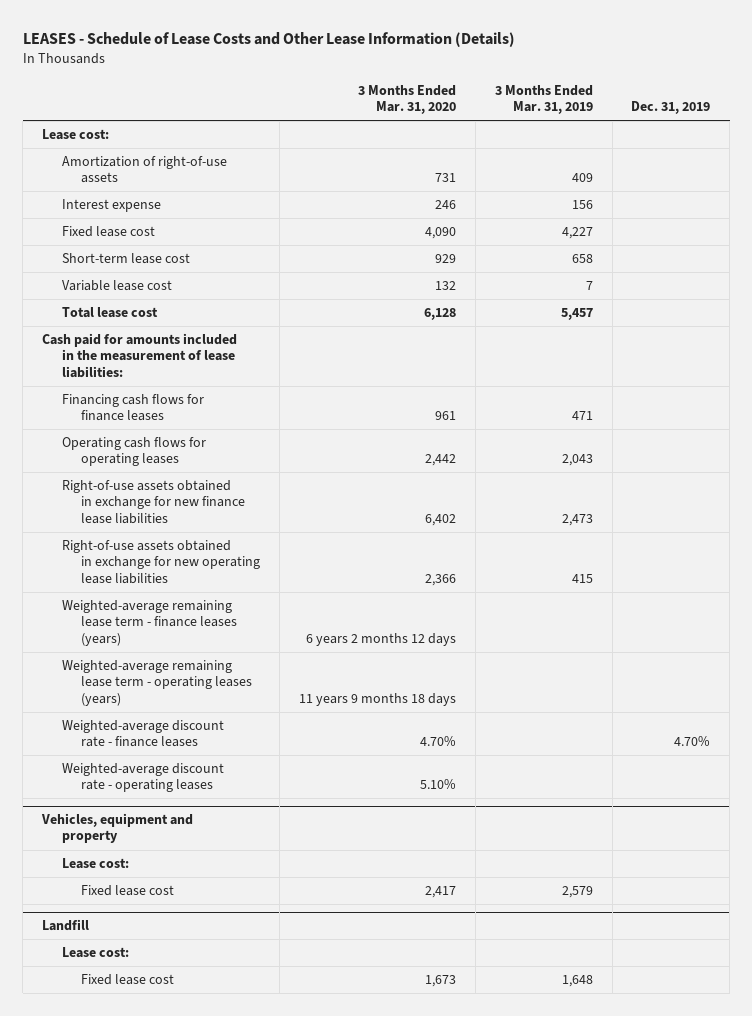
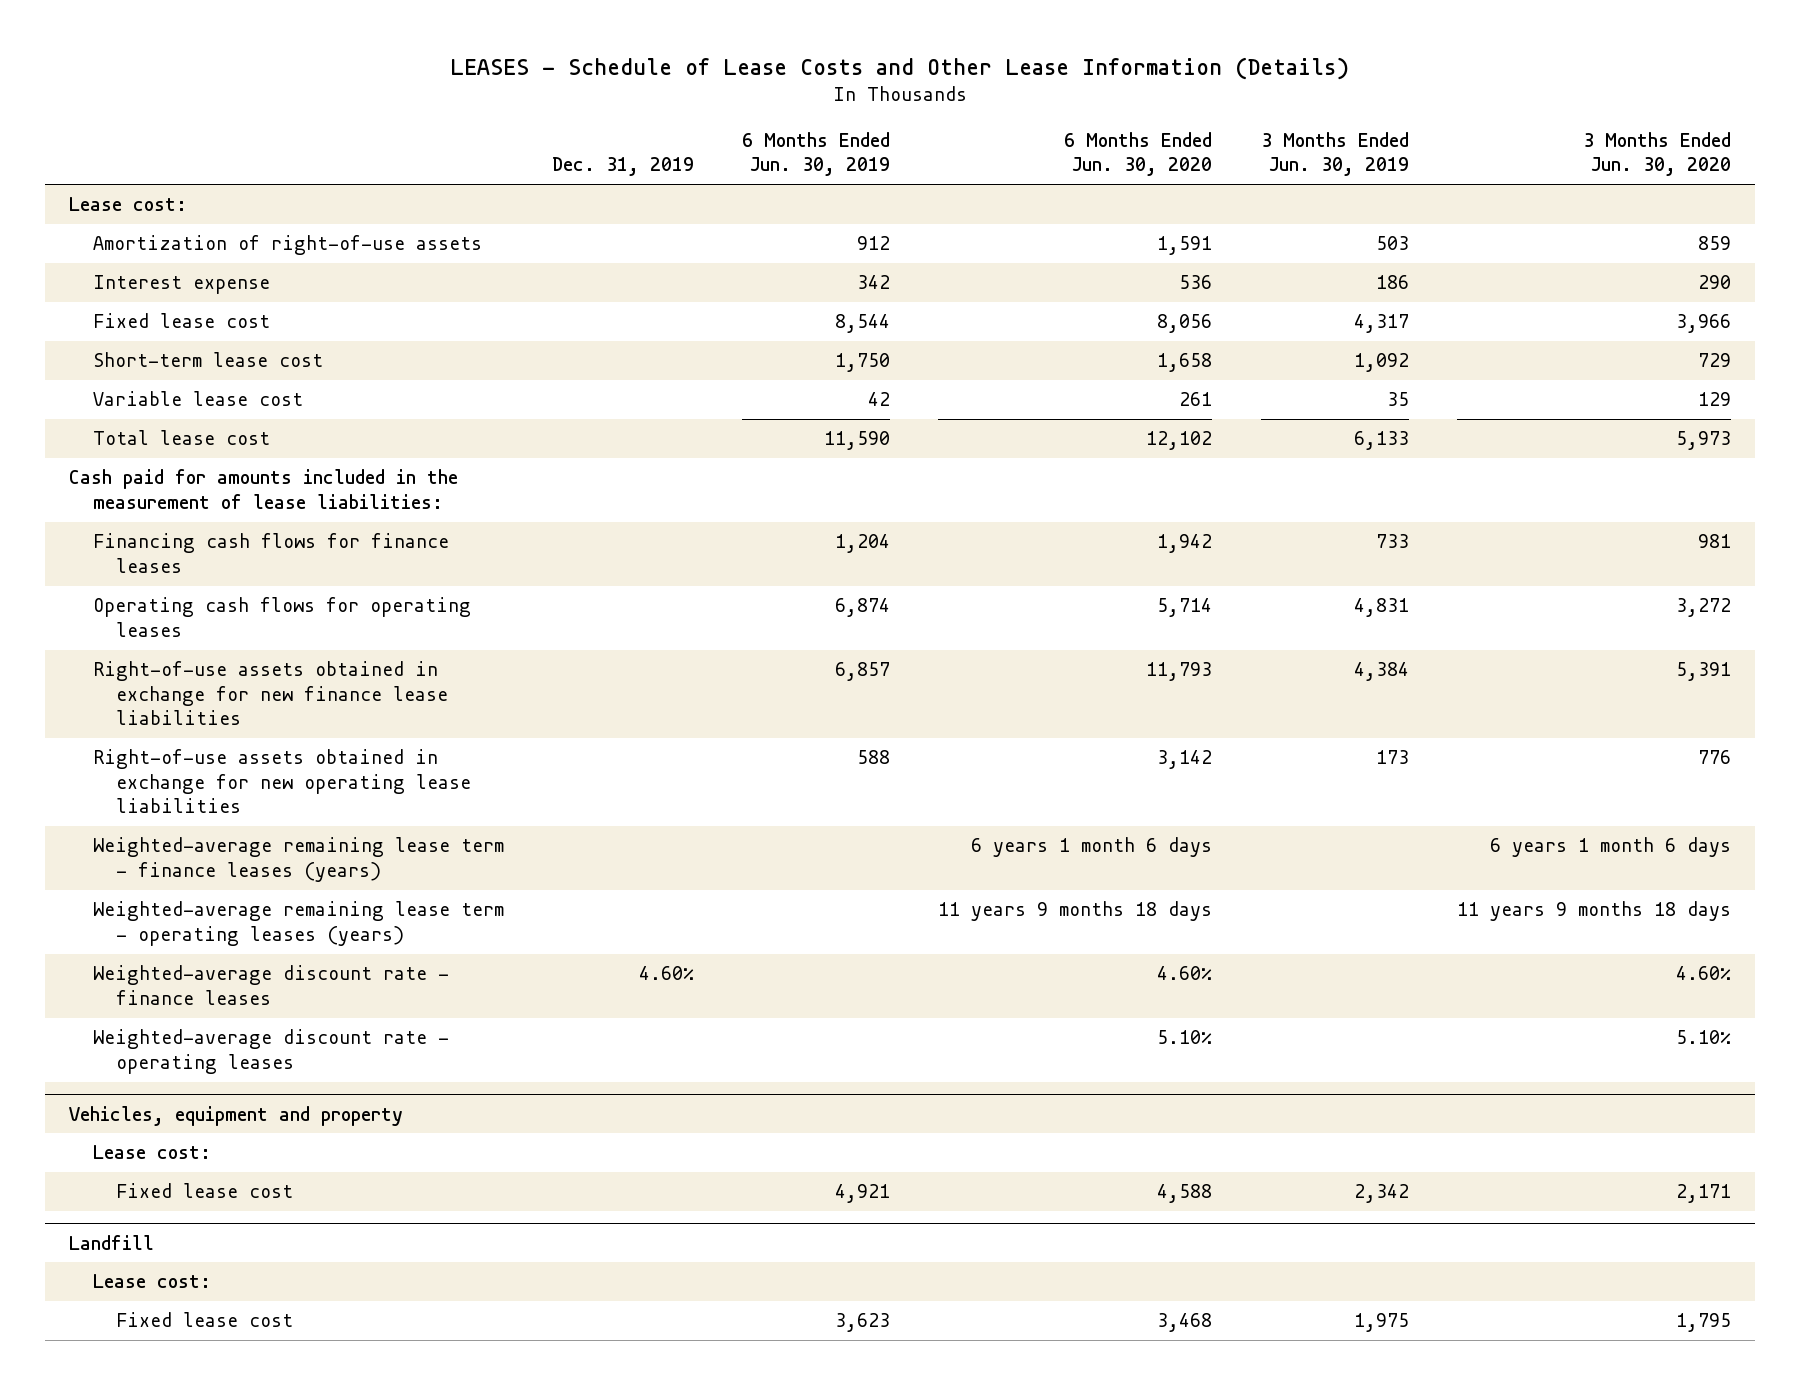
- | 3 Months Ended Mar. 31, 2020 | 3 Months Ended Mar. 31, 2019 | Dec. 31, 2019
+ | Dec. 31, 2019 | 6 Months Ended Jun. 30, 2019 | 6 Months Ended Jun. 30, 2020 | 3 Months Ended Jun. 30, 2019 | 3 Months Ended Jun. 30, 2020
- Weighted-average discount rate - finance leases | 4.70% | | 4.70%
+ Weighted-average discount rate - finance leases | 4.60% | | 4.60% | | 4.60%

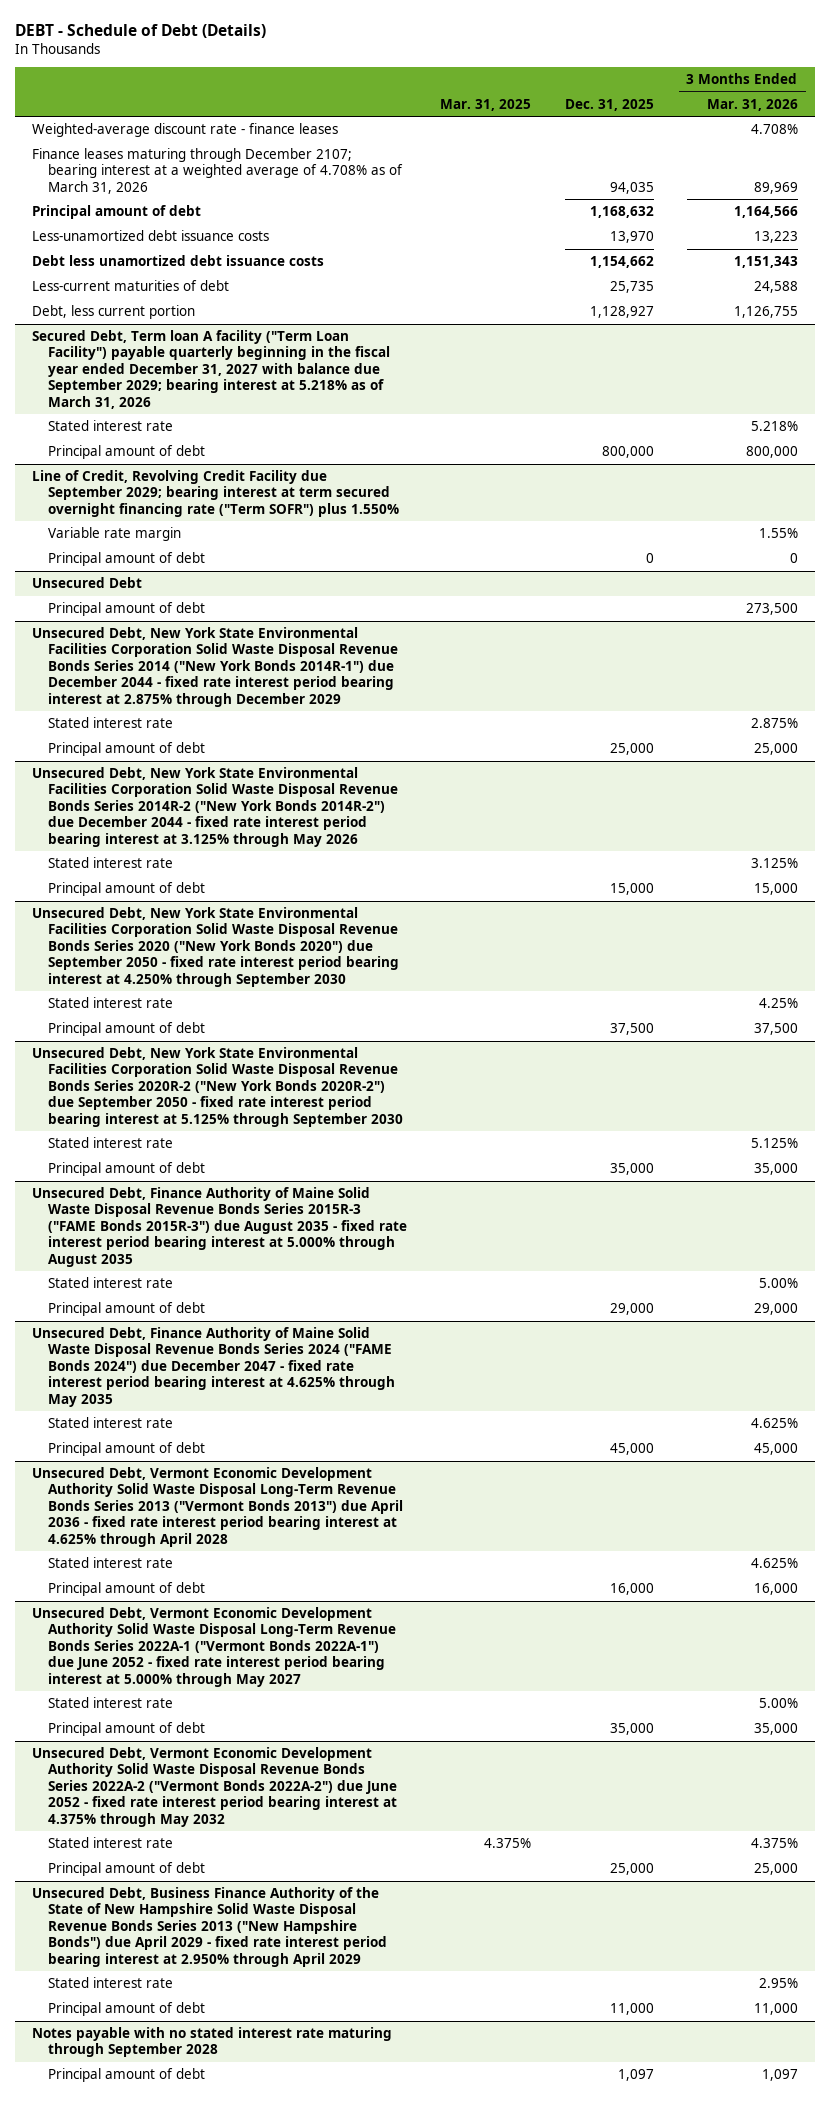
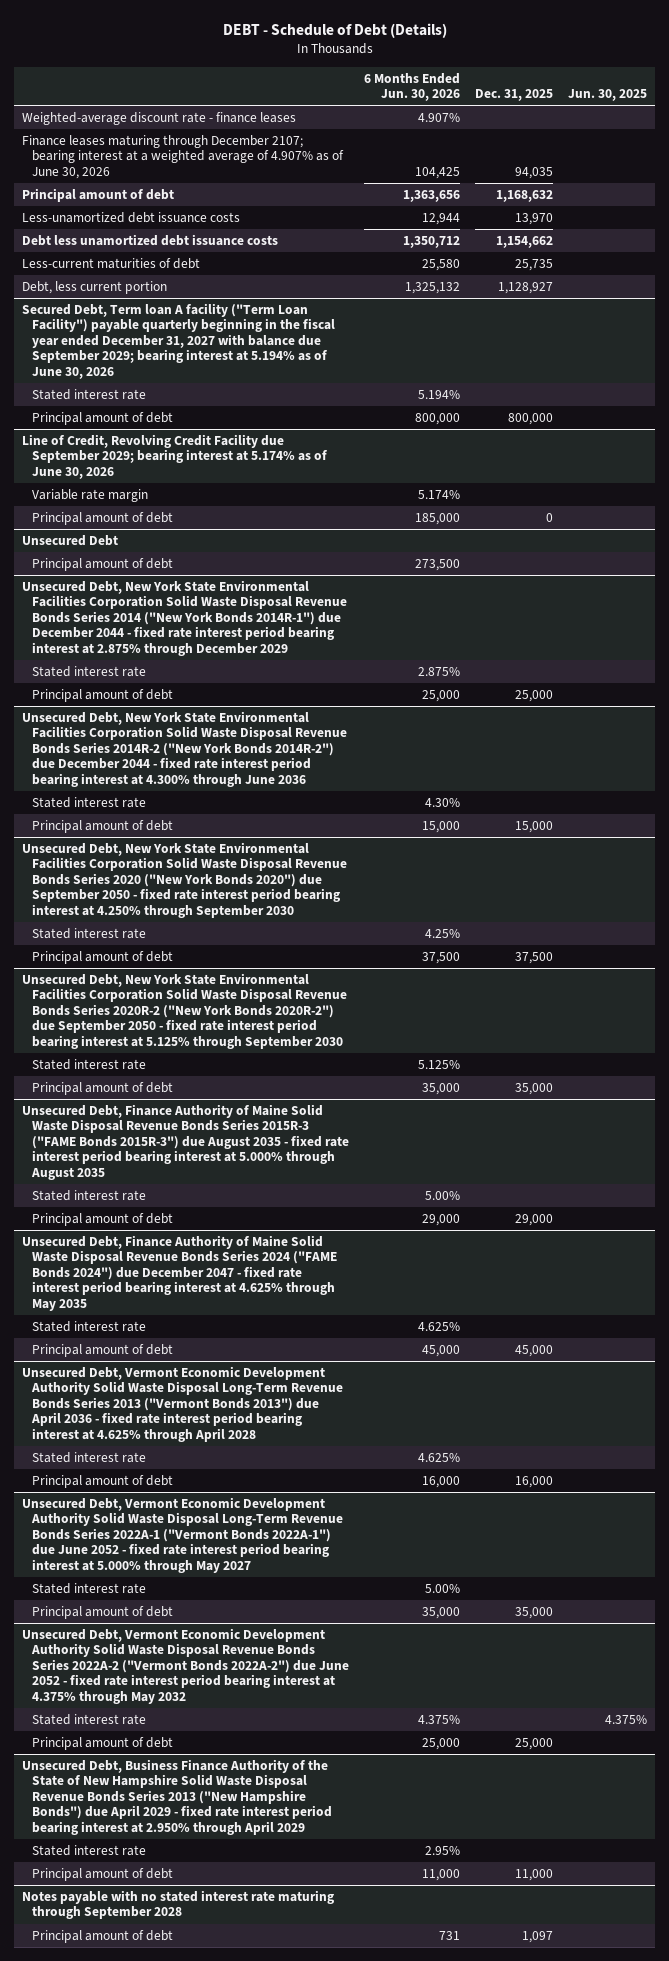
- | Mar. 31, 2025 | Dec. 31, 2025 | 3 Months Ended Mar. 31, 2026
+ | 6 Months Ended Jun. 30, 2026 | Dec. 31, 2025 | Jun. 30, 2025
- Finance leases maturing through December 2107; bearing interest at a weighted average of 4.708% as of March 31, 2026 | | 94,035 | 89,969
+ Finance leases maturing through December 2107; bearing interest at a weighted average of 4.907% as of June 30, 2026 | 104,425 | 94,035 |
- Secured Debt, Term loan A facility ("Term Loan Facility") payable quarterly beginning in the fiscal year ended December 31, 2027 with balance due September 2029; bearing interest at 5.218% as of March 31, 2026
+ Secured Debt, Term loan A facility ("Term Loan Facility") payable quarterly beginning in the fiscal year ended December 31, 2027 with balance due September 2029; bearing interest at 5.194% as of June 30, 2026
- Line of Credit, Revolving Credit Facility due September 2029; bearing interest at term secured overnight financing rate ("Term SOFR") plus 1.550%
- Variable rate margin | | | 1.55%
- Principal amount of debt | | 0 | 0
+ Line of Credit, Revolving Credit Facility due September 2029; bearing interest at 5.174% as of June 30, 2026
+ Variable rate margin | 5.174% | |
+ Principal amount of debt | 185,000 | 0 |
- Unsecured Debt, New York State Environmental Facilities Corporation Solid Waste Disposal Revenue Bonds Series 2014R-2 ("New York Bonds 2014R-2") due December 2044 - fixed rate interest period bearing interest at 3.125% through May 2026
+ Unsecured Debt, New York State Environmental Facilities Corporation Solid Waste Disposal Revenue Bonds Series 2014R-2 ("New York Bonds 2014R-2") due December 2044 - fixed rate interest period bearing interest at 4.300% through June 2036

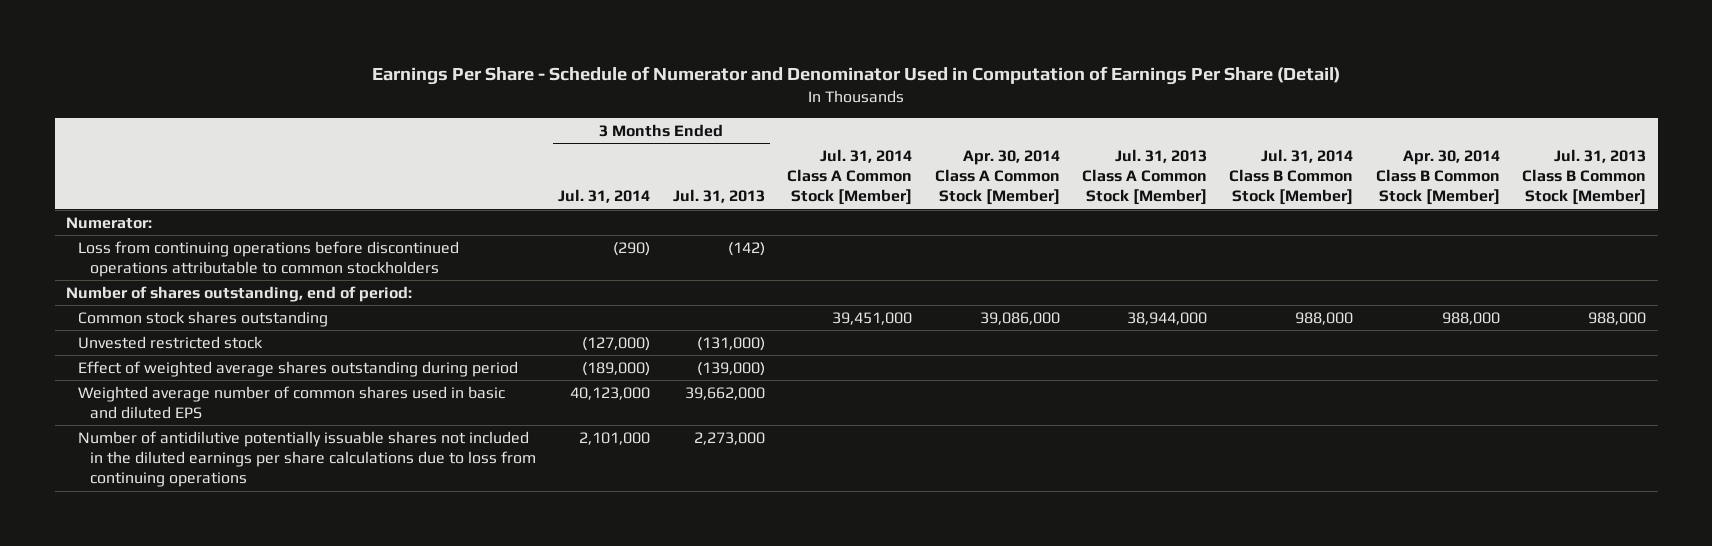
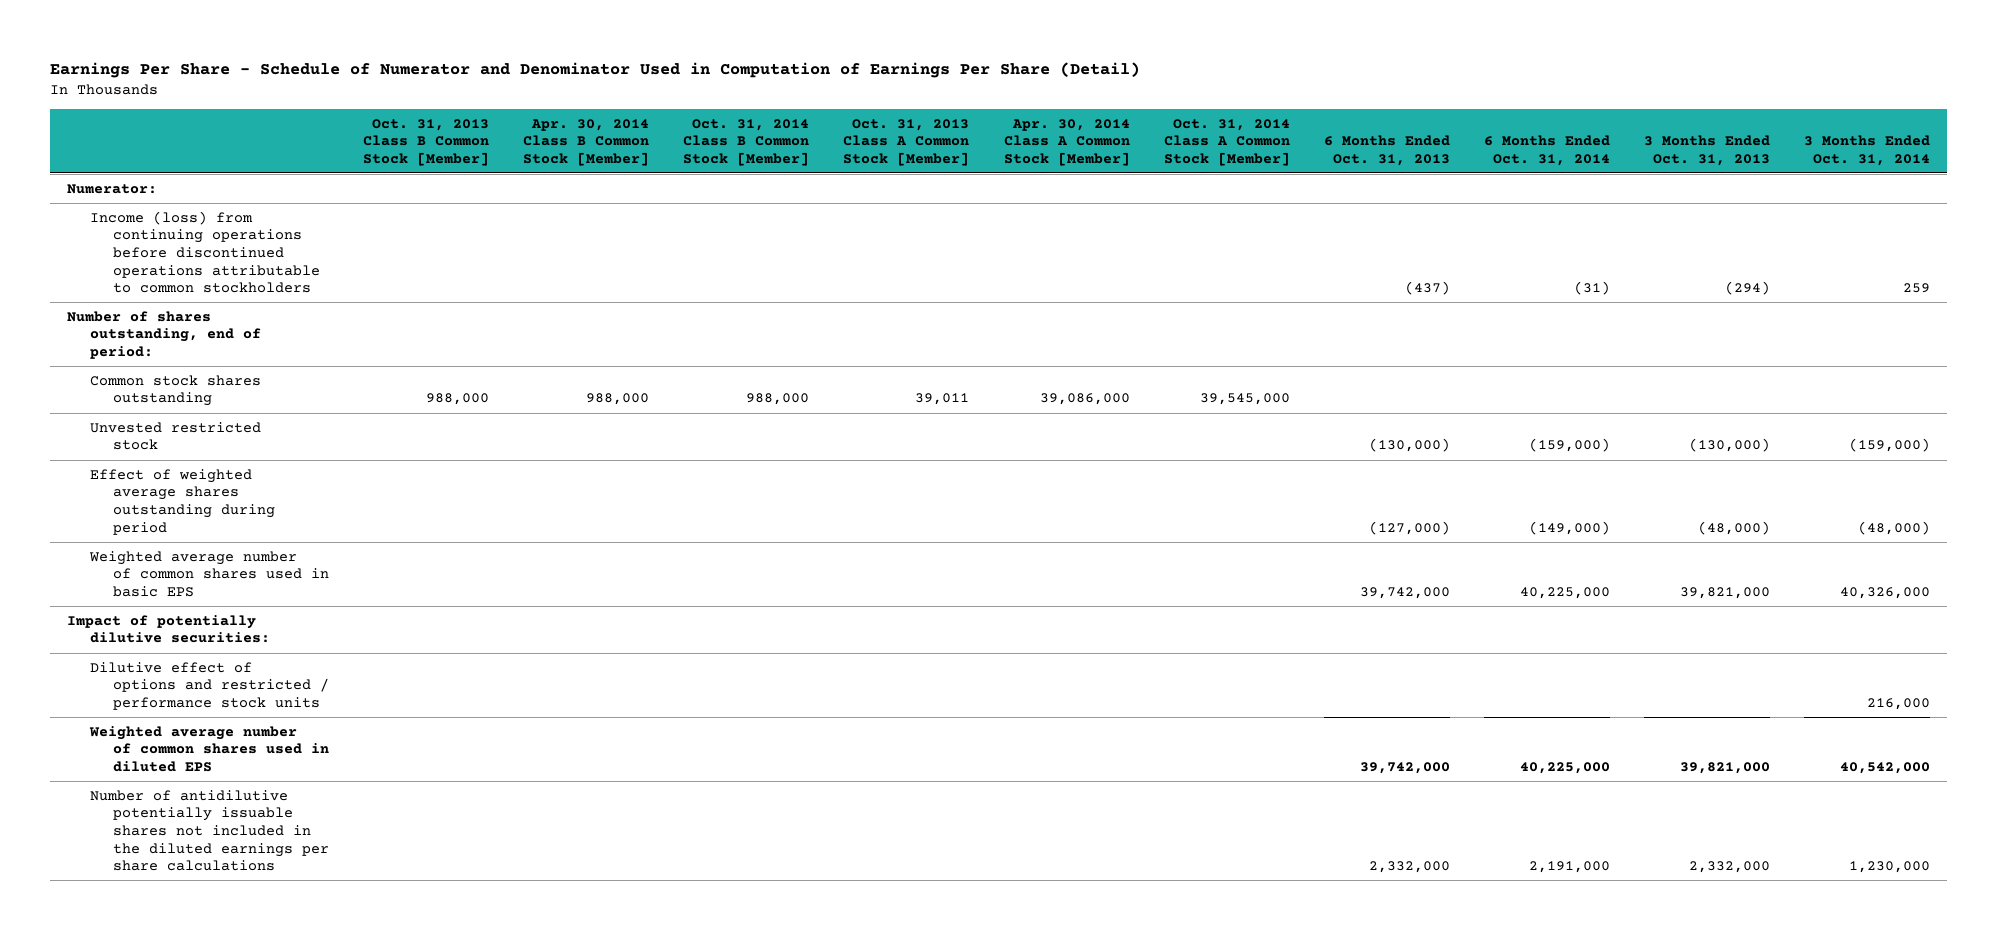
- | 3 Months Ended Jul. 31, 2014 | 3 Months Ended Jul. 31, 2013 | Jul. 31, 2014 Class A Common Stock [Member] | Apr. 30, 2014 Class A Common Stock [Member] | Jul. 31, 2013 Class A Common Stock [Member] | Jul. 31, 2014 Class B Common Stock [Member] | Apr. 30, 2014 Class B Common Stock [Member] | Jul. 31, 2013 Class B Common Stock [Member]
+ | Oct. 31, 2013 Class B Common Stock [Member] | Apr. 30, 2014 Class B Common Stock [Member] | Oct. 31, 2014 Class B Common Stock [Member] | Oct. 31, 2013 Class A Common Stock [Member] | Apr. 30, 2014 Class A Common Stock [Member] | Oct. 31, 2014 Class A Common Stock [Member] | 6 Months Ended Oct. 31, 2013 | 6 Months Ended Oct. 31, 2014 | 3 Months Ended Oct. 31, 2013 | 3 Months Ended Oct. 31, 2014
- Loss from continuing operations before discontinued operations attributable to common stockholders | (290) | (142) | | | | | |
+ Income (loss) from continuing operations before discontinued operations attributable to common stockholders | | | | | | | (437) | (31) | (294) | 259
- Weighted average number of common shares used in basic and diluted EPS | 40,123,000 | 39,662,000 | | | | | |
- Number of antidilutive potentially issuable shares not included in the diluted earnings per share calculations due to loss from continuing operations | 2,101,000 | 2,273,000 | | | | | |
+ Weighted average number of common shares used in basic EPS | | | | | | | 39,742,000 | 40,225,000 | 39,821,000 | 40,326,000
+ Impact of potentially dilutive securities:
+ Dilutive effect of options and restricted / performance stock units | | | | | | | | | | 216,000
+ Weighted average number of common shares used in diluted EPS | | | | | | | 39,742,000 | 40,225,000 | 39,821,000 | 40,542,000
+ Number of antidilutive potentially issuable shares not included in the diluted earnings per share calculations | | | | | | | 2,332,000 | 2,191,000 | 2,332,000 | 1,230,000

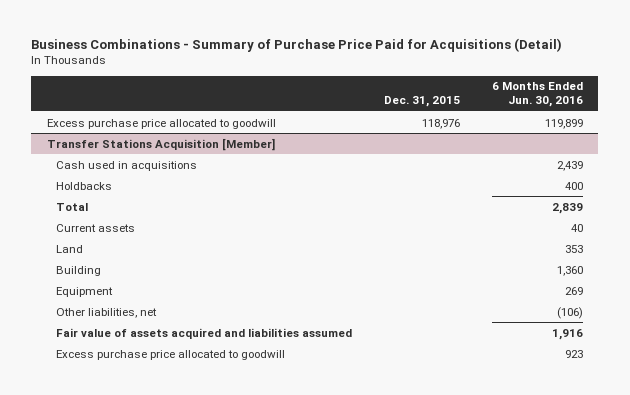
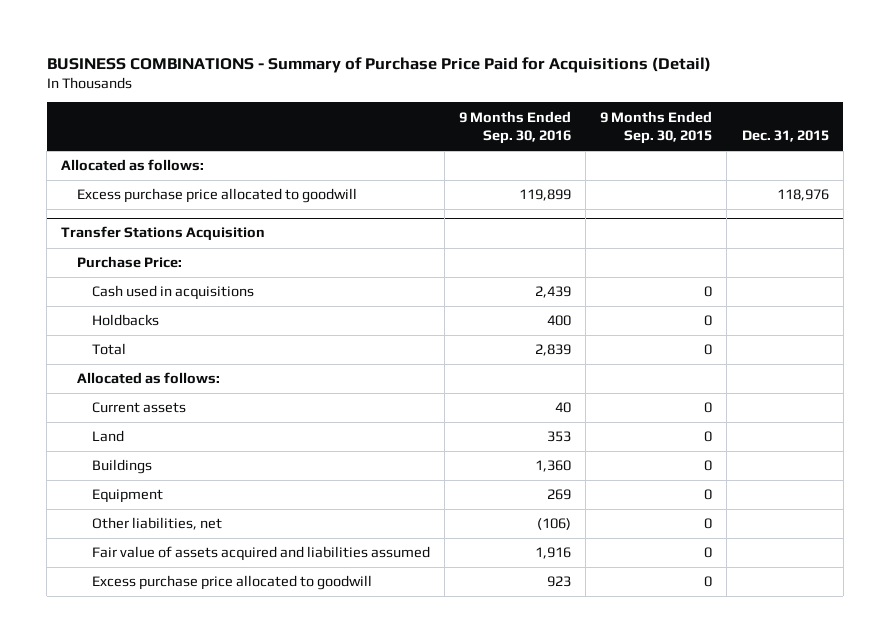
- Business Combinations - Summary of Purchase Price Paid for Acquisitions (Detail)
+ BUSINESS COMBINATIONS - Summary of Purchase Price Paid for Acquisitions (Detail)
- | Dec. 31, 2015 | 6 Months Ended Jun. 30, 2016
+ | 9 Months Ended Sep. 30, 2016 | 9 Months Ended Sep. 30, 2015 | Dec. 31, 2015
+ Allocated as follows:
- Transfer Stations Acquisition [Member]
+ Transfer Stations Acquisition
+ Purchase Price:
+ Allocated as follows:
- Building | | 1,360
+ Buildings | 1,360 | 0 |

